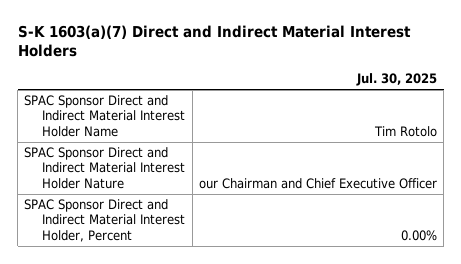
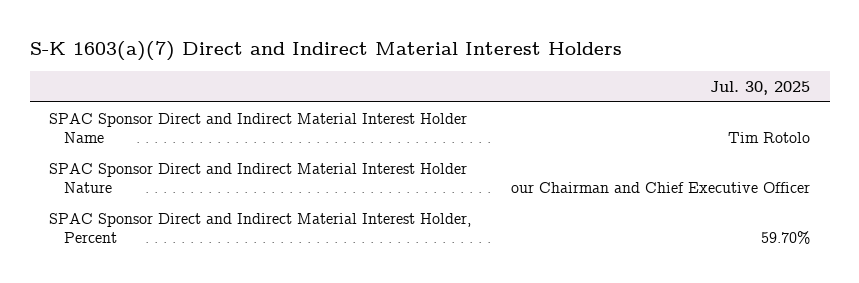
- SPAC Sponsor Direct and Indirect Material Interest Holder, Percent | 0.00%
+ SPAC Sponsor Direct and Indirect Material Interest Holder, Percent | 59.70%

